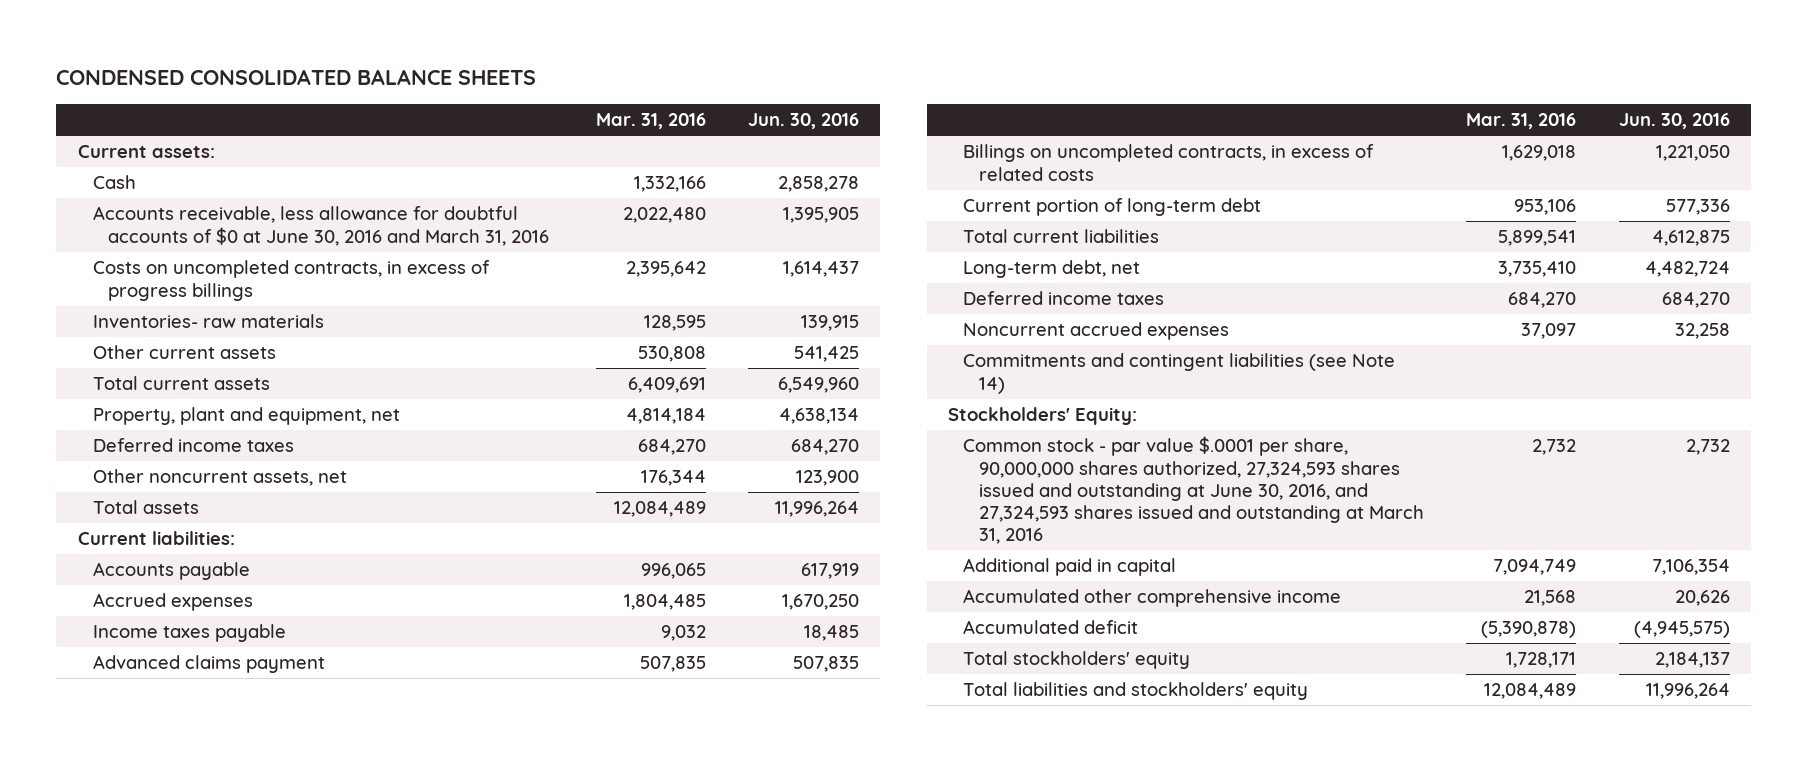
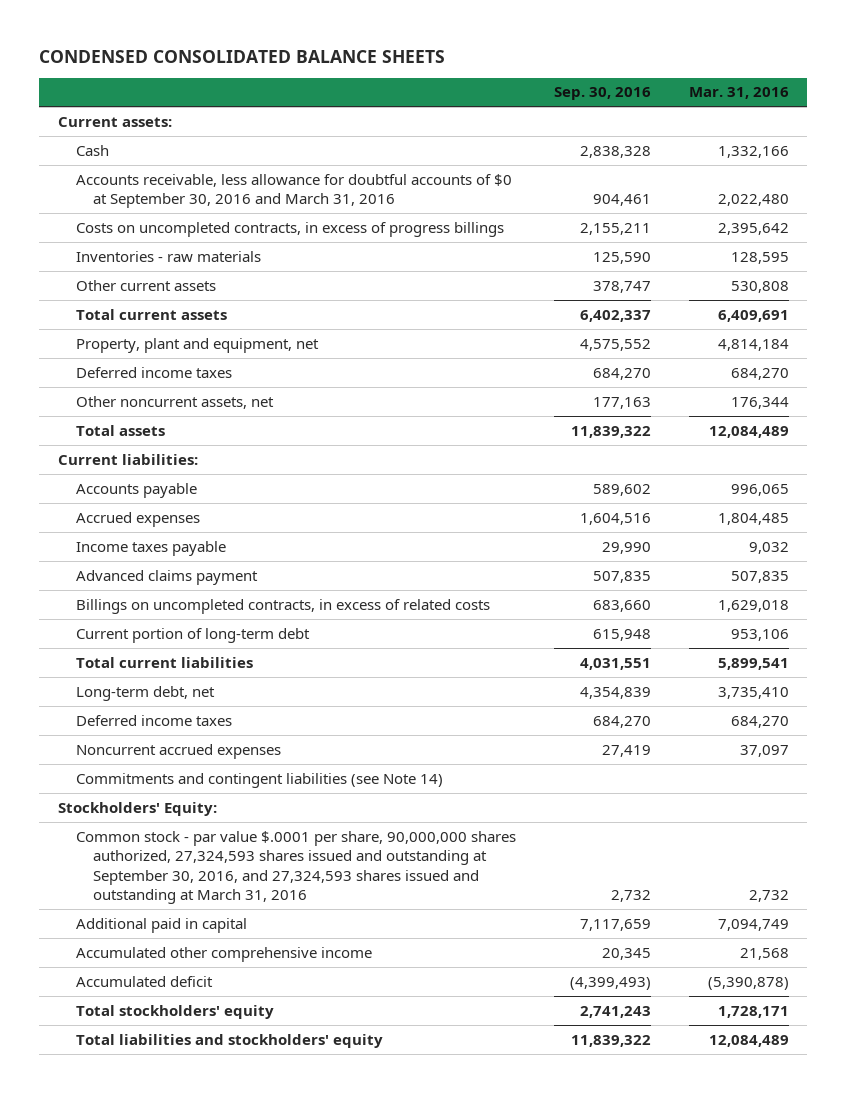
- | Mar. 31, 2016 | Jun. 30, 2016
+ | Sep. 30, 2016 | Mar. 31, 2016
- Accounts receivable, less allowance for doubtful accounts of $0 at June 30, 2016 and March 31, 2016 | 2,022,480 | 1,395,905
+ Accounts receivable, less allowance for doubtful accounts of $0 at September 30, 2016 and March 31, 2016 | 904,461 | 2,022,480
- Inventories- raw materials | 128,595 | 139,915
+ Inventories - raw materials | 125,590 | 128,595
- Common stock - par value $.0001 per share, 90,000,000 shares authorized, 27,324,593 shares issued and outstanding at June 30, 2016, and 27,324,593 shares issued and outstanding at March 31, 2016 | 2,732 | 2,732
+ Common stock - par value $.0001 per share, 90,000,000 shares authorized, 27,324,593 shares issued and outstanding at September 30, 2016, and 27,324,593 shares issued and outstanding at March 31, 2016 | 2,732 | 2,732

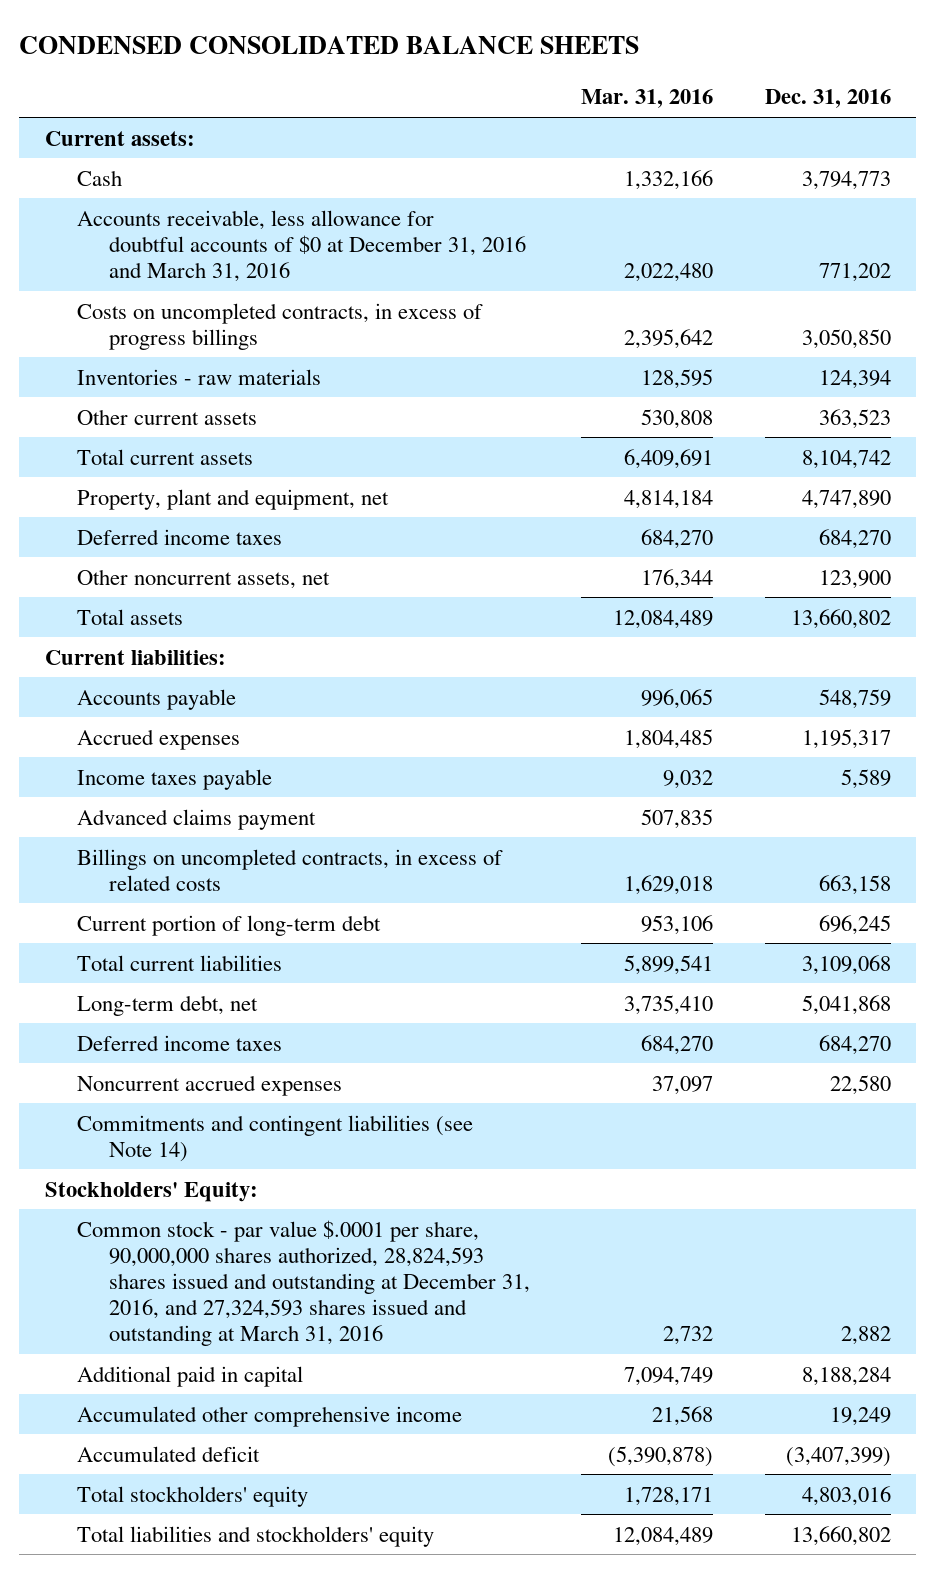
- | Sep. 30, 2016 | Mar. 31, 2016
+ | Mar. 31, 2016 | Dec. 31, 2016
- Accounts receivable, less allowance for doubtful accounts of $0 at September 30, 2016 and March 31, 2016 | 904,461 | 2,022,480
+ Accounts receivable, less allowance for doubtful accounts of $0 at December 31, 2016 and March 31, 2016 | 2,022,480 | 771,202
- Common stock - par value $.0001 per share, 90,000,000 shares authorized, 27,324,593 shares issued and outstanding at September 30, 2016, and 27,324,593 shares issued and outstanding at March 31, 2016 | 2,732 | 2,732
+ Common stock - par value $.0001 per share, 90,000,000 shares authorized, 28,824,593 shares issued and outstanding at December 31, 2016, and 27,324,593 shares issued and outstanding at March 31, 2016 | 2,732 | 2,882

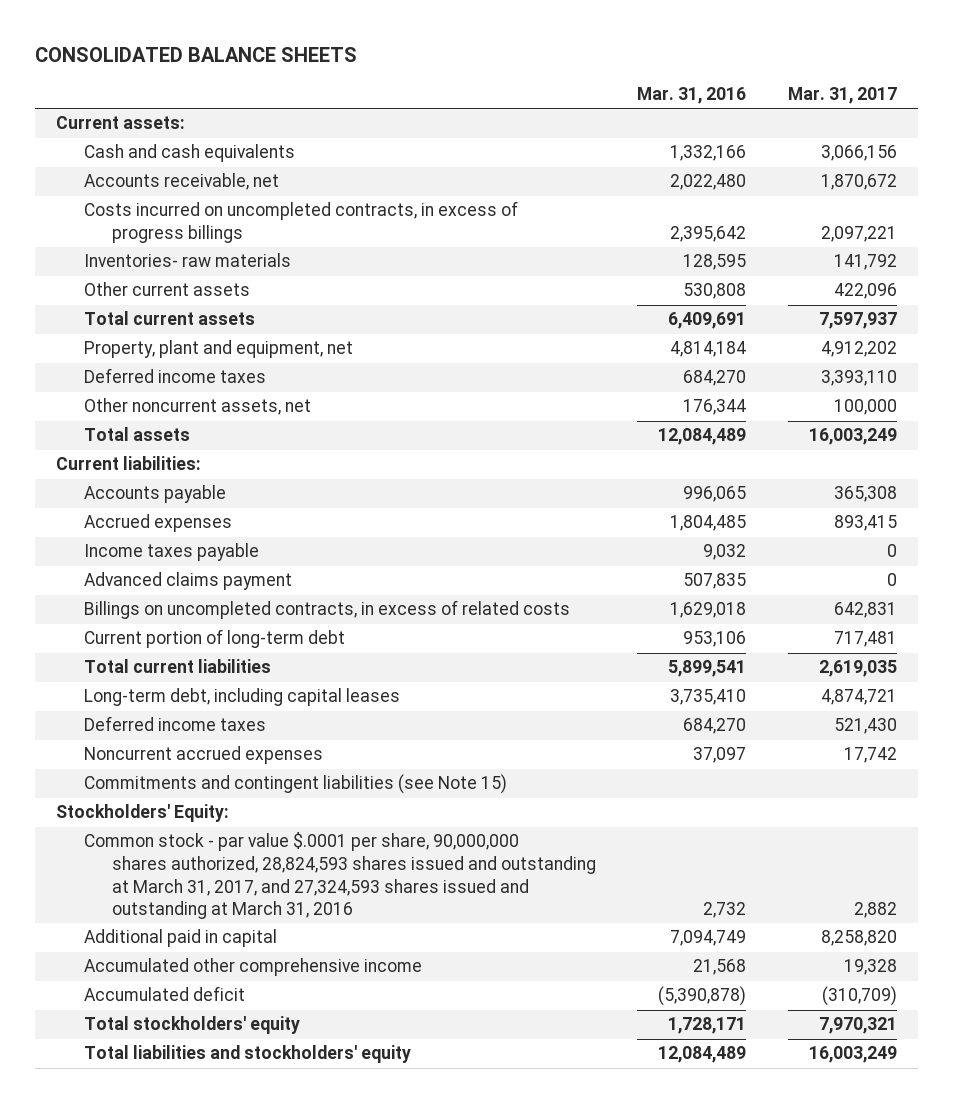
- CONDENSED CONSOLIDATED BALANCE SHEETS
+ CONSOLIDATED BALANCE SHEETS
- | Mar. 31, 2016 | Dec. 31, 2016
+ | Mar. 31, 2016 | Mar. 31, 2017
- Cash | 1,332,166 | 3,794,773
- Accounts receivable, less allowance for doubtful accounts of $0 at December 31, 2016 and March 31, 2016 | 2,022,480 | 771,202
- Costs on uncompleted contracts, in excess of progress billings | 2,395,642 | 3,050,850
- Inventories - raw materials | 128,595 | 124,394
+ Cash and cash equivalents | 1,332,166 | 3,066,156
+ Accounts receivable, net | 2,022,480 | 1,870,672
+ Costs incurred on uncompleted contracts, in excess of progress billings | 2,395,642 | 2,097,221
+ Inventories- raw materials | 128,595 | 141,792
- Long-term debt, net | 3,735,410 | 5,041,868
+ Long-term debt, including capital leases | 3,735,410 | 4,874,721
- Commitments and contingent liabilities (see Note 14)
+ Commitments and contingent liabilities (see Note 15)
- Common stock - par value $.0001 per share, 90,000,000 shares authorized, 28,824,593 shares issued and outstanding at December 31, 2016, and 27,324,593 shares issued and outstanding at March 31, 2016 | 2,732 | 2,882
+ Common stock - par value $.0001 per share, 90,000,000 shares authorized, 28,824,593 shares issued and outstanding at March 31, 2017, and 27,324,593 shares issued and outstanding at March 31, 2016 | 2,732 | 2,882

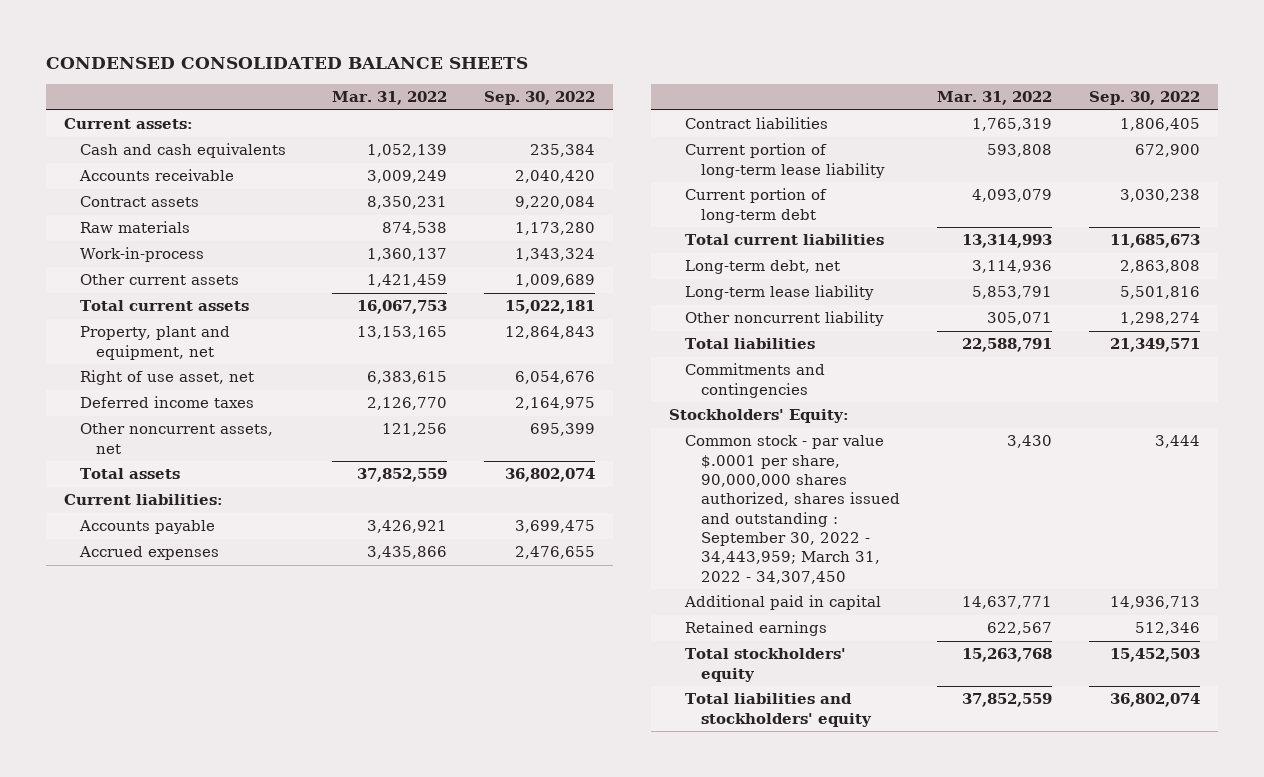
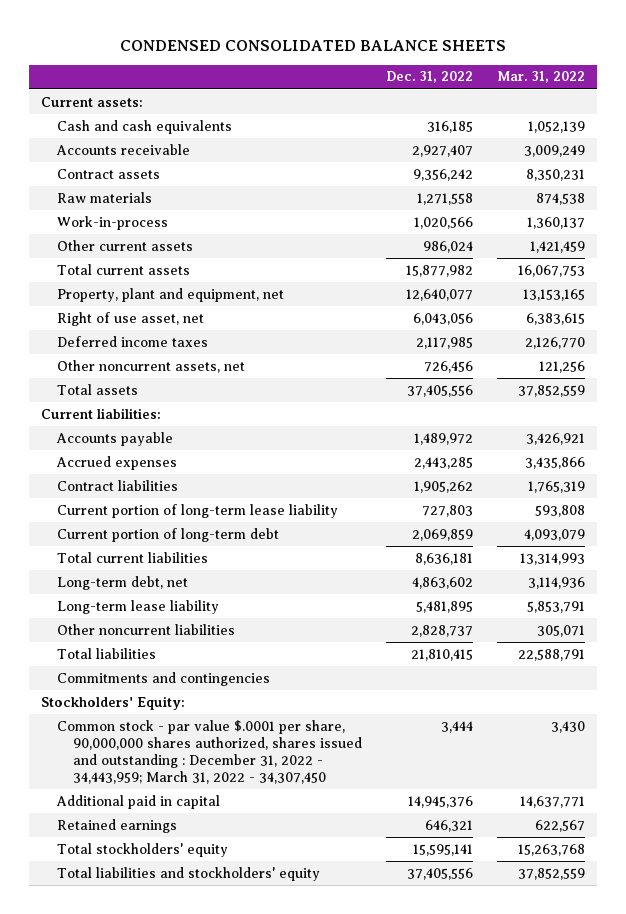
- | Mar. 31, 2022 | Sep. 30, 2022
+ | Dec. 31, 2022 | Mar. 31, 2022
- Other noncurrent liability | 305,071 | 1,298,274
+ Other noncurrent liabilities | 2,828,737 | 305,071
- Common stock - par value $.0001 per share, 90,000,000 shares authorized, shares issued and outstanding : September 30, 2022 - 34,443,959; March 31, 2022 - 34,307,450 | 3,430 | 3,444
+ Common stock - par value $.0001 per share, 90,000,000 shares authorized, shares issued and outstanding : December 31, 2022 - 34,443,959; March 31, 2022 - 34,307,450 | 3,444 | 3,430

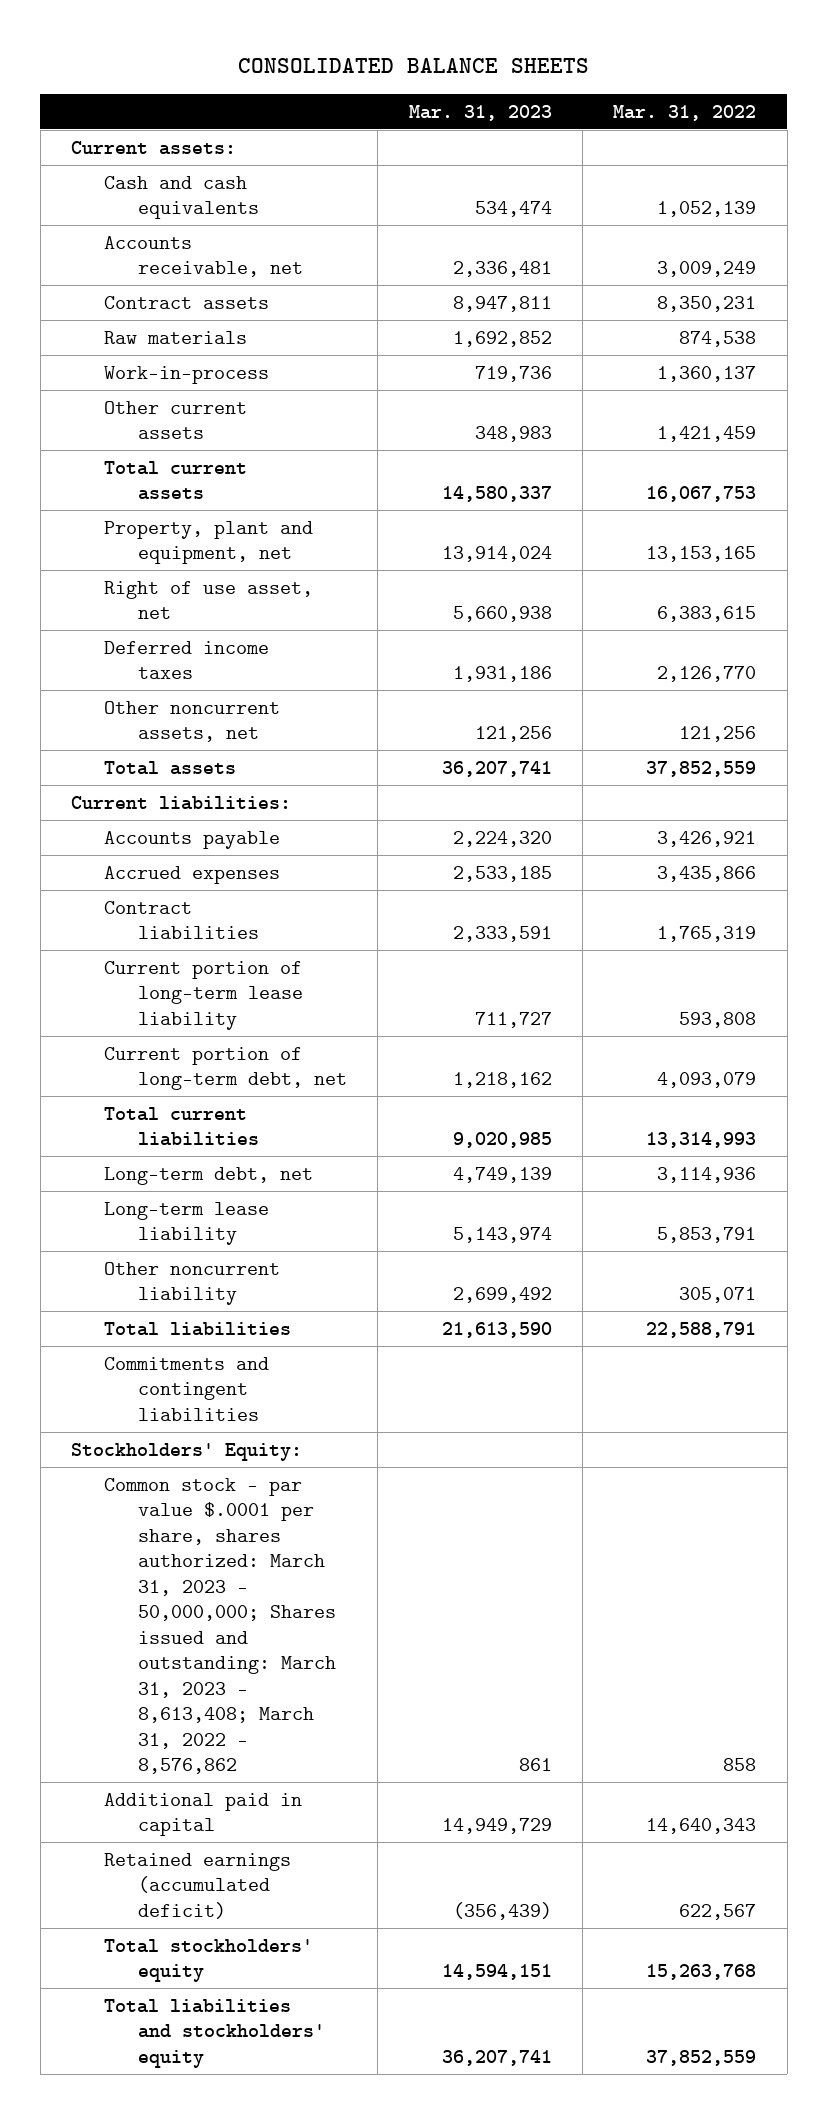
- CONDENSED CONSOLIDATED BALANCE SHEETS
+ CONSOLIDATED BALANCE SHEETS
- | Dec. 31, 2022 | Mar. 31, 2022
+ | Mar. 31, 2023 | Mar. 31, 2022
- Accounts receivable | 2,927,407 | 3,009,249
+ Accounts receivable, net | 2,336,481 | 3,009,249
- Current portion of long-term debt | 2,069,859 | 4,093,079
+ Current portion of long-term debt, net | 1,218,162 | 4,093,079
- Other noncurrent liabilities | 2,828,737 | 305,071
+ Other noncurrent liability | 2,699,492 | 305,071
- Commitments and contingencies
+ Commitments and contingent liabilities
- Common stock - par value $.0001 per share, 90,000,000 shares authorized, shares issued and outstanding : December 31, 2022 - 34,443,959; March 31, 2022 - 34,307,450 | 3,444 | 3,430
- Additional paid in capital | 14,945,376 | 14,637,771
- Retained earnings | 646,321 | 622,567
+ Common stock - par value $.0001 per share, shares authorized: March 31, 2023 - 50,000,000; Shares issued and outstanding: March 31, 2023 - 8,613,408; March 31, 2022 - 8,576,862 | 861 | 858
+ Additional paid in capital | 14,949,729 | 14,640,343
+ Retained earnings (accumulated deficit) | (356,439) | 622,567

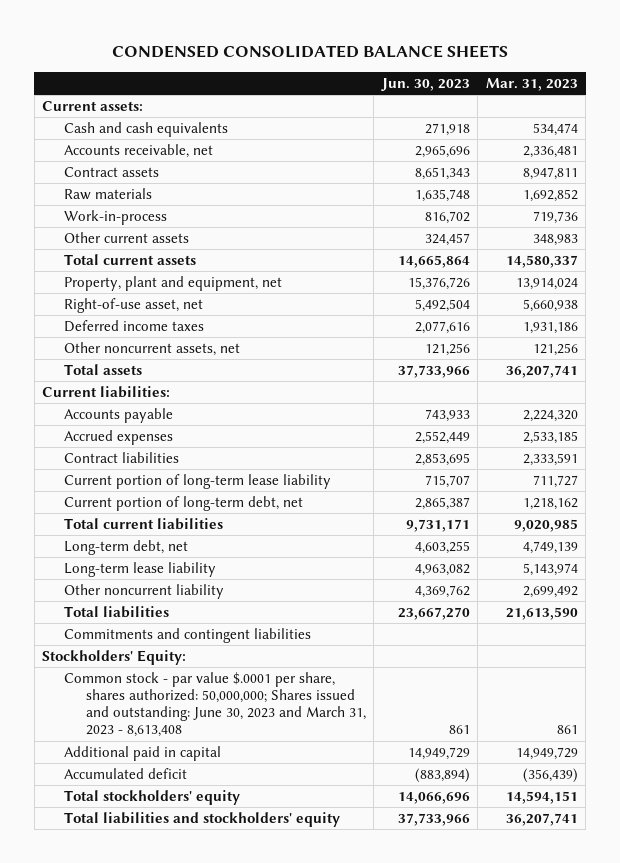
- CONSOLIDATED BALANCE SHEETS
+ CONDENSED CONSOLIDATED BALANCE SHEETS
- | Mar. 31, 2023 | Mar. 31, 2022
+ | Jun. 30, 2023 | Mar. 31, 2023
- Right of use asset, net | 5,660,938 | 6,383,615
+ Right-of-use asset, net | 5,492,504 | 5,660,938
- Common stock - par value $.0001 per share, shares authorized: March 31, 2023 - 50,000,000; Shares issued and outstanding: March 31, 2023 - 8,613,408; March 31, 2022 - 8,576,862 | 861 | 858
+ Common stock - par value $.0001 per share, shares authorized: 50,000,000; Shares issued and outstanding: June 30, 2023 and March 31, 2023 - 8,613,408 | 861 | 861
- Retained earnings (accumulated deficit) | (356,439) | 622,567
+ Accumulated deficit | (883,894) | (356,439)

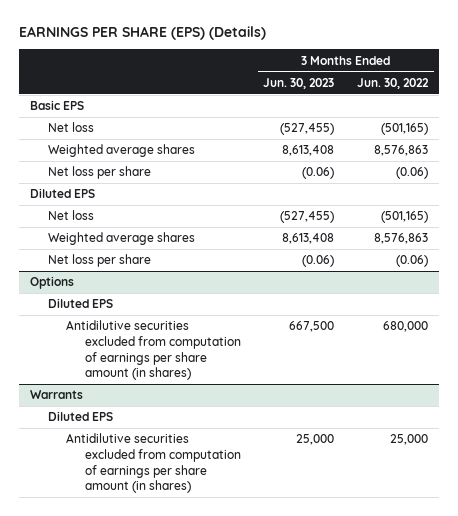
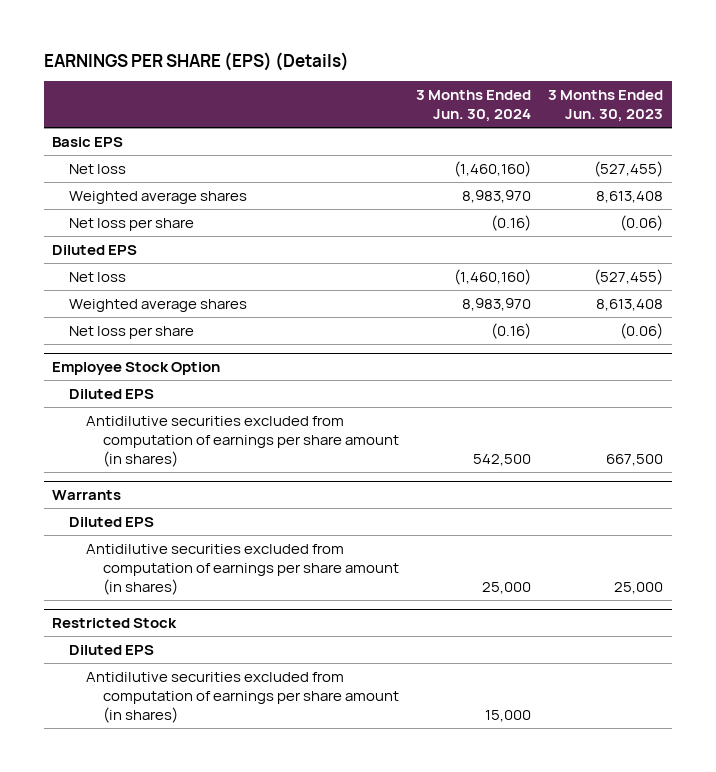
- | 3 Months Ended Jun. 30, 2023 | 3 Months Ended Jun. 30, 2022
+ | 3 Months Ended Jun. 30, 2024 | 3 Months Ended Jun. 30, 2023
- Options
+ Employee Stock Option
+ Restricted Stock
+ Diluted EPS
+ Antidilutive securities excluded from computation of earnings per share amount (in shares) | 15,000 |

